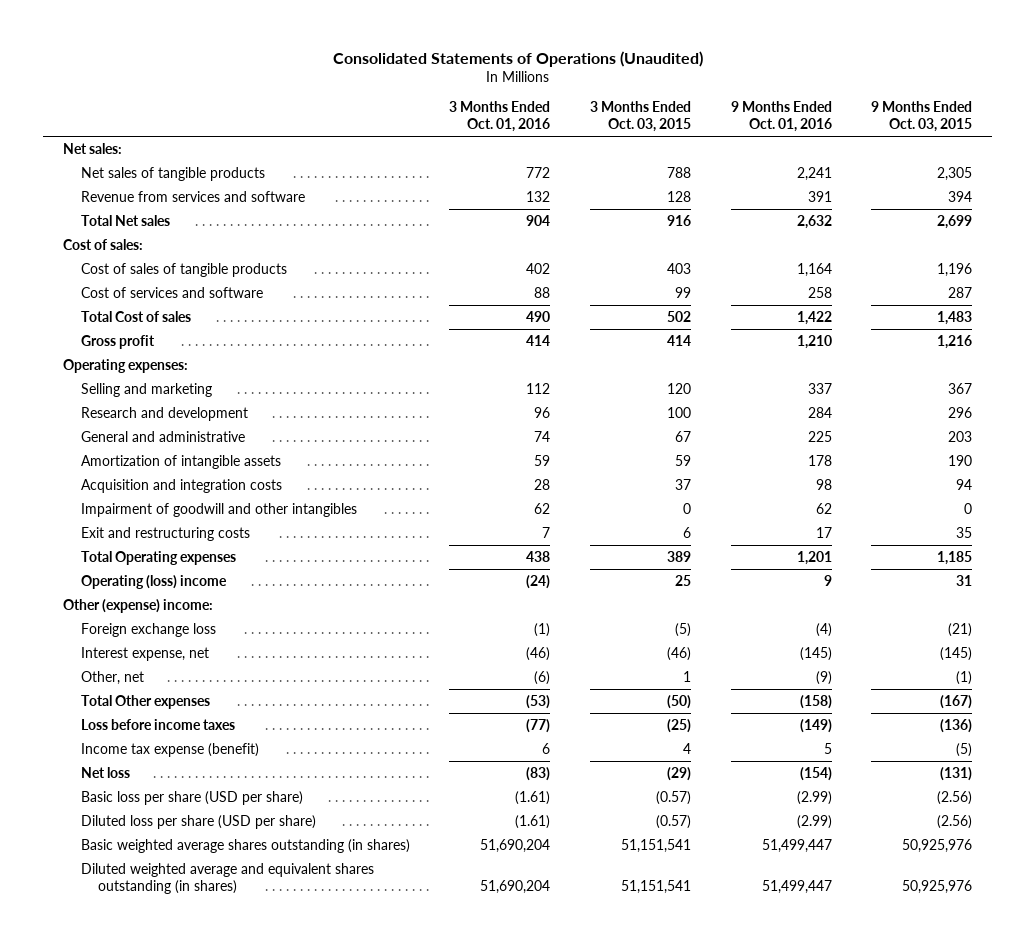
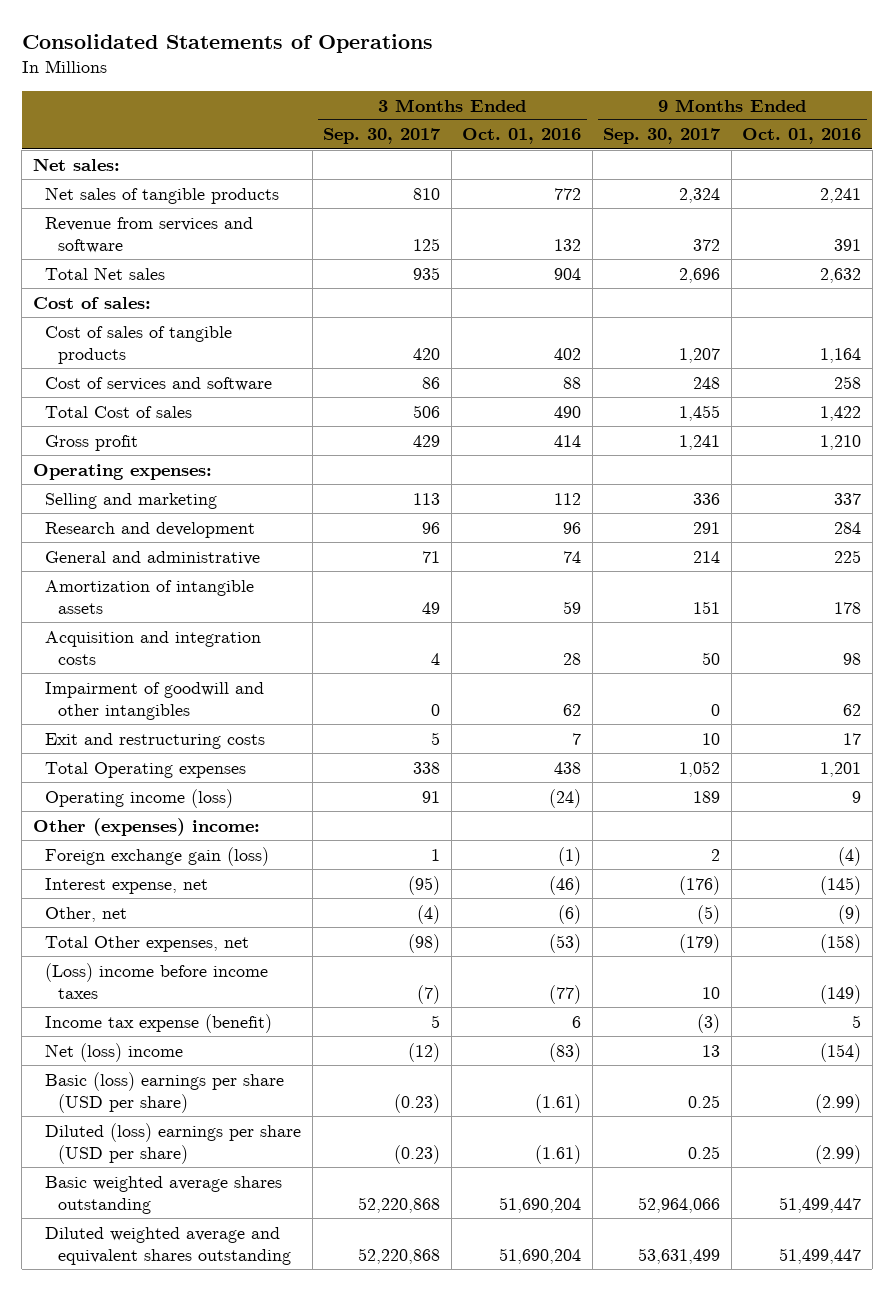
- Consolidated Statements of Operations (Unaudited)
+ Consolidated Statements of Operations
- | 3 Months Ended Oct. 01, 2016 | 3 Months Ended Oct. 03, 2015 | 9 Months Ended Oct. 01, 2016 | 9 Months Ended Oct. 03, 2015
+ | 3 Months Ended Sep. 30, 2017 | 3 Months Ended Oct. 01, 2016 | 9 Months Ended Sep. 30, 2017 | 9 Months Ended Oct. 01, 2016
- Operating (loss) income | (24) | 25 | 9 | 31
- Other (expense) income:
- Foreign exchange loss | (1) | (5) | (4) | (21)
+ Operating income (loss) | 91 | (24) | 189 | 9
+ Other (expenses) income:
+ Foreign exchange gain (loss) | 1 | (1) | 2 | (4)
- Total Other expenses | (53) | (50) | (158) | (167)
- Loss before income taxes | (77) | (25) | (149) | (136)
+ Total Other expenses, net | (98) | (53) | (179) | (158)
+ (Loss) income before income taxes | (7) | (77) | 10 | (149)
- Net loss | (83) | (29) | (154) | (131)
- Basic loss per share (USD per share) | (1.61) | (0.57) | (2.99) | (2.56)
- Diluted loss per share (USD per share) | (1.61) | (0.57) | (2.99) | (2.56)
- Basic weighted average shares outstanding (in shares) | 51,690,204 | 51,151,541 | 51,499,447 | 50,925,976
- Diluted weighted average and equivalent shares outstanding (in shares) | 51,690,204 | 51,151,541 | 51,499,447 | 50,925,976
+ Net (loss) income | (12) | (83) | 13 | (154)
+ Basic (loss) earnings per share (USD per share) | (0.23) | (1.61) | 0.25 | (2.99)
+ Diluted (loss) earnings per share (USD per share) | (0.23) | (1.61) | 0.25 | (2.99)
+ Basic weighted average shares outstanding | 52,220,868 | 51,690,204 | 52,964,066 | 51,499,447
+ Diluted weighted average and equivalent shares outstanding | 52,220,868 | 51,690,204 | 53,631,499 | 51,499,447

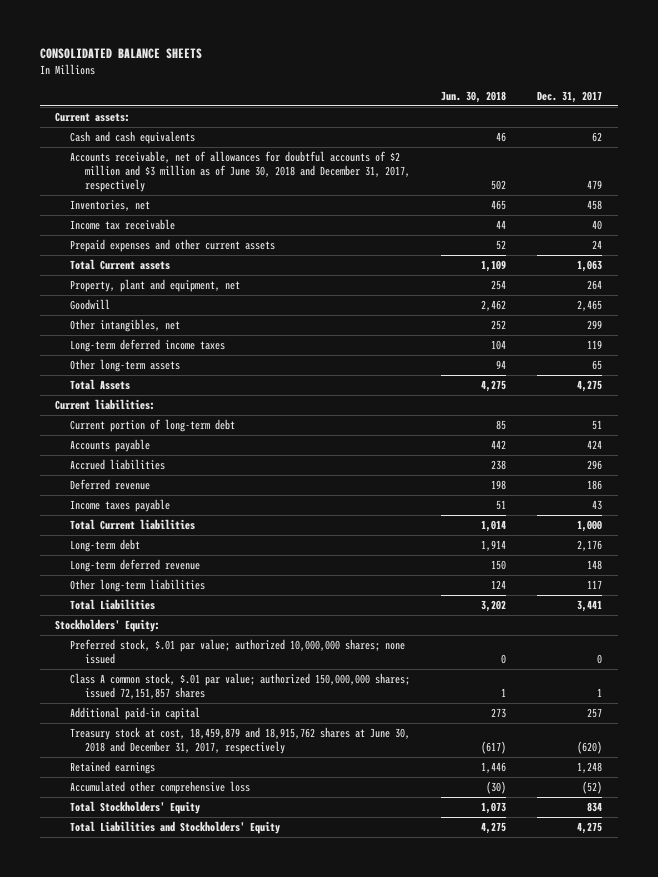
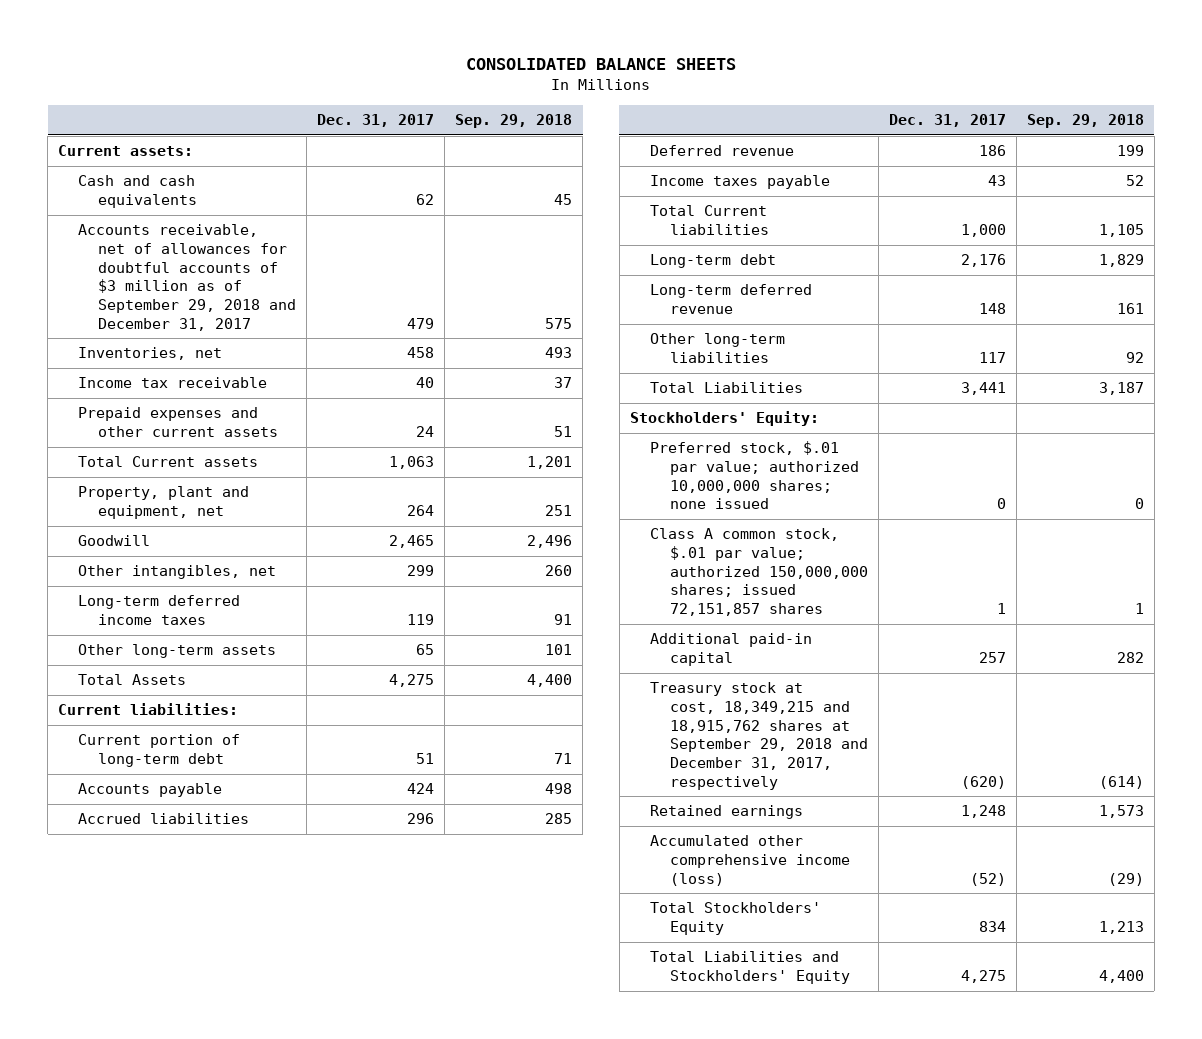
- | Jun. 30, 2018 | Dec. 31, 2017
+ | Dec. 31, 2017 | Sep. 29, 2018
- Accounts receivable, net of allowances for doubtful accounts of $2 million and $3 million as of June 30, 2018 and December 31, 2017, respectively | 502 | 479
+ Accounts receivable, net of allowances for doubtful accounts of $3 million as of September 29, 2018 and December 31, 2017 | 479 | 575
- Treasury stock at cost, 18,459,879 and 18,915,762 shares at June 30, 2018 and December 31, 2017, respectively | (617) | (620)
+ Treasury stock at cost, 18,349,215 and 18,915,762 shares at September 29, 2018 and December 31, 2017, respectively | (620) | (614)
- Accumulated other comprehensive loss | (30) | (52)
+ Accumulated other comprehensive income (loss) | (52) | (29)

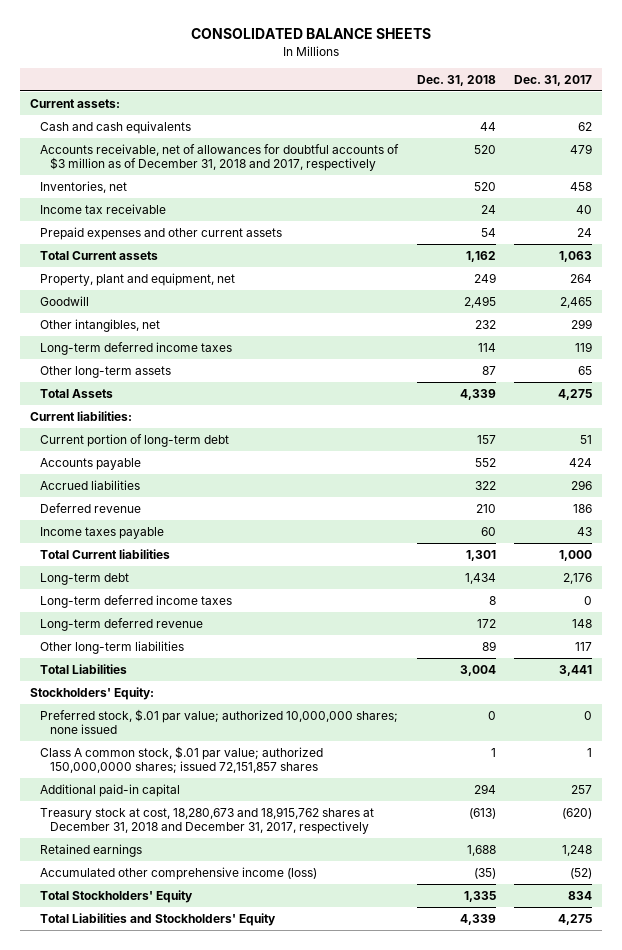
- | Dec. 31, 2017 | Sep. 29, 2018
+ | Dec. 31, 2018 | Dec. 31, 2017
- Accounts receivable, net of allowances for doubtful accounts of $3 million as of September 29, 2018 and December 31, 2017 | 479 | 575
+ Accounts receivable, net of allowances for doubtful accounts of $3 million as of December 31, 2018 and 2017, respectively | 520 | 479
+ Long-term deferred income taxes | 8 | 0
- Class A common stock, $.01 par value; authorized 150,000,000 shares; issued 72,151,857 shares | 1 | 1
+ Class A common stock, $.01 par value; authorized 150,000,0000 shares; issued 72,151,857 shares | 1 | 1
- Treasury stock at cost, 18,349,215 and 18,915,762 shares at September 29, 2018 and December 31, 2017, respectively | (620) | (614)
+ Treasury stock at cost, 18,280,673 and 18,915,762 shares at December 31, 2018 and December 31, 2017, respectively | (613) | (620)

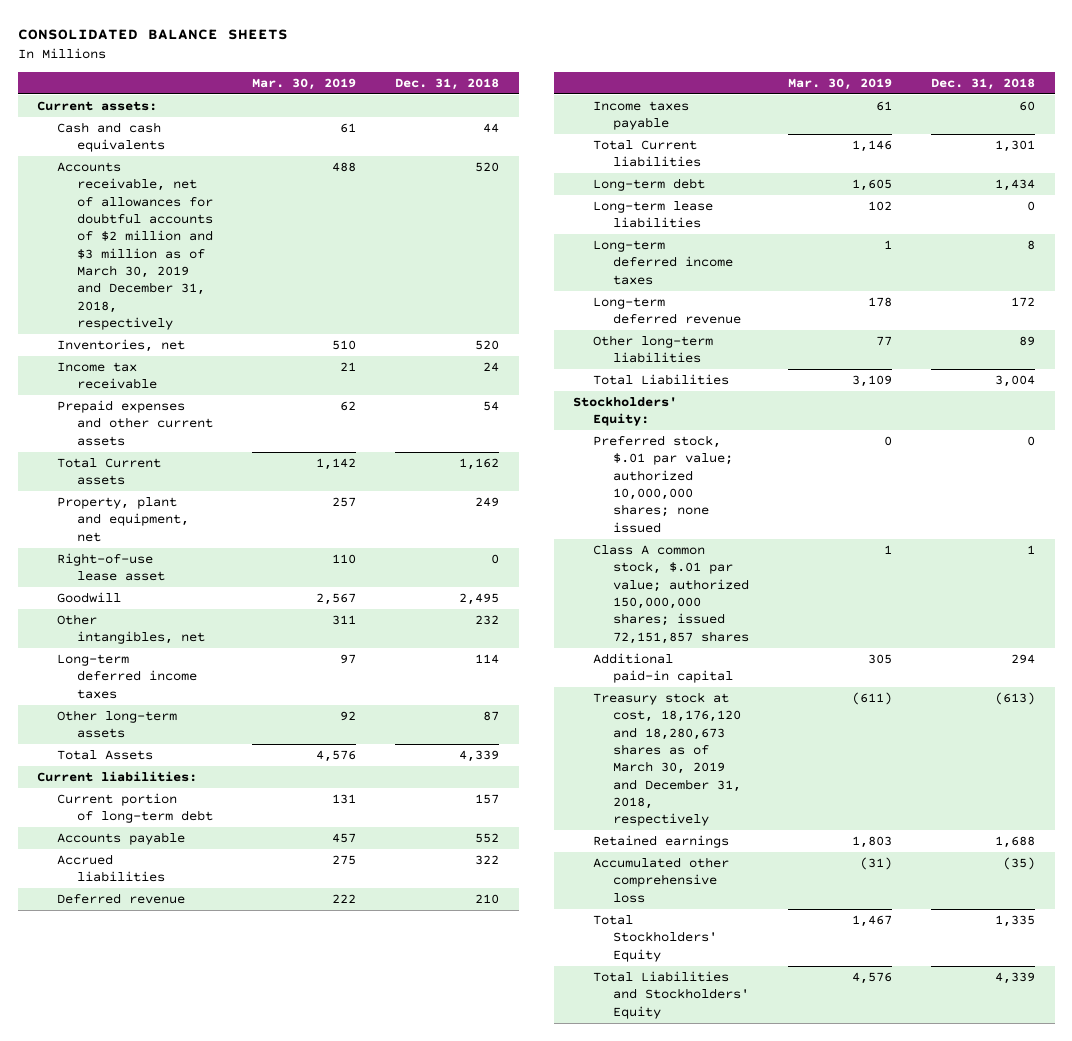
- | Dec. 31, 2018 | Dec. 31, 2017
+ | Mar. 30, 2019 | Dec. 31, 2018
- Accounts receivable, net of allowances for doubtful accounts of $3 million as of December 31, 2018 and 2017, respectively | 520 | 479
+ Accounts receivable, net of allowances for doubtful accounts of $2 million and $3 million as of March 30, 2019 and December 31, 2018, respectively | 488 | 520
+ Right-of-use lease asset | 110 | 0
+ Long-term lease liabilities | 102 | 0
- Class A common stock, $.01 par value; authorized 150,000,0000 shares; issued 72,151,857 shares | 1 | 1
+ Class A common stock, $.01 par value; authorized 150,000,000 shares; issued 72,151,857 shares | 1 | 1
- Treasury stock at cost, 18,280,673 and 18,915,762 shares at December 31, 2018 and December 31, 2017, respectively | (613) | (620)
+ Treasury stock at cost, 18,176,120 and 18,280,673 shares as of March 30, 2019 and December 31, 2018, respectively | (611) | (613)
- Accumulated other comprehensive income (loss) | (35) | (52)
+ Accumulated other comprehensive loss | (31) | (35)

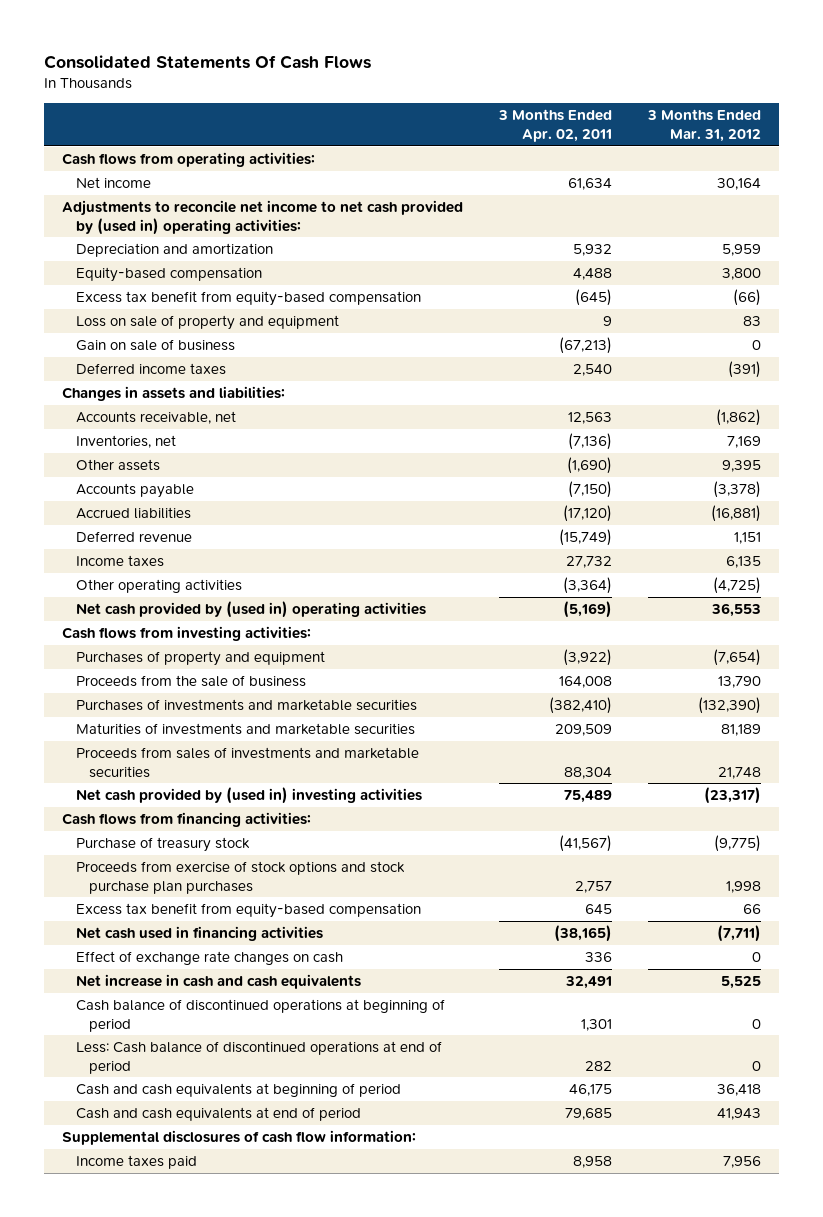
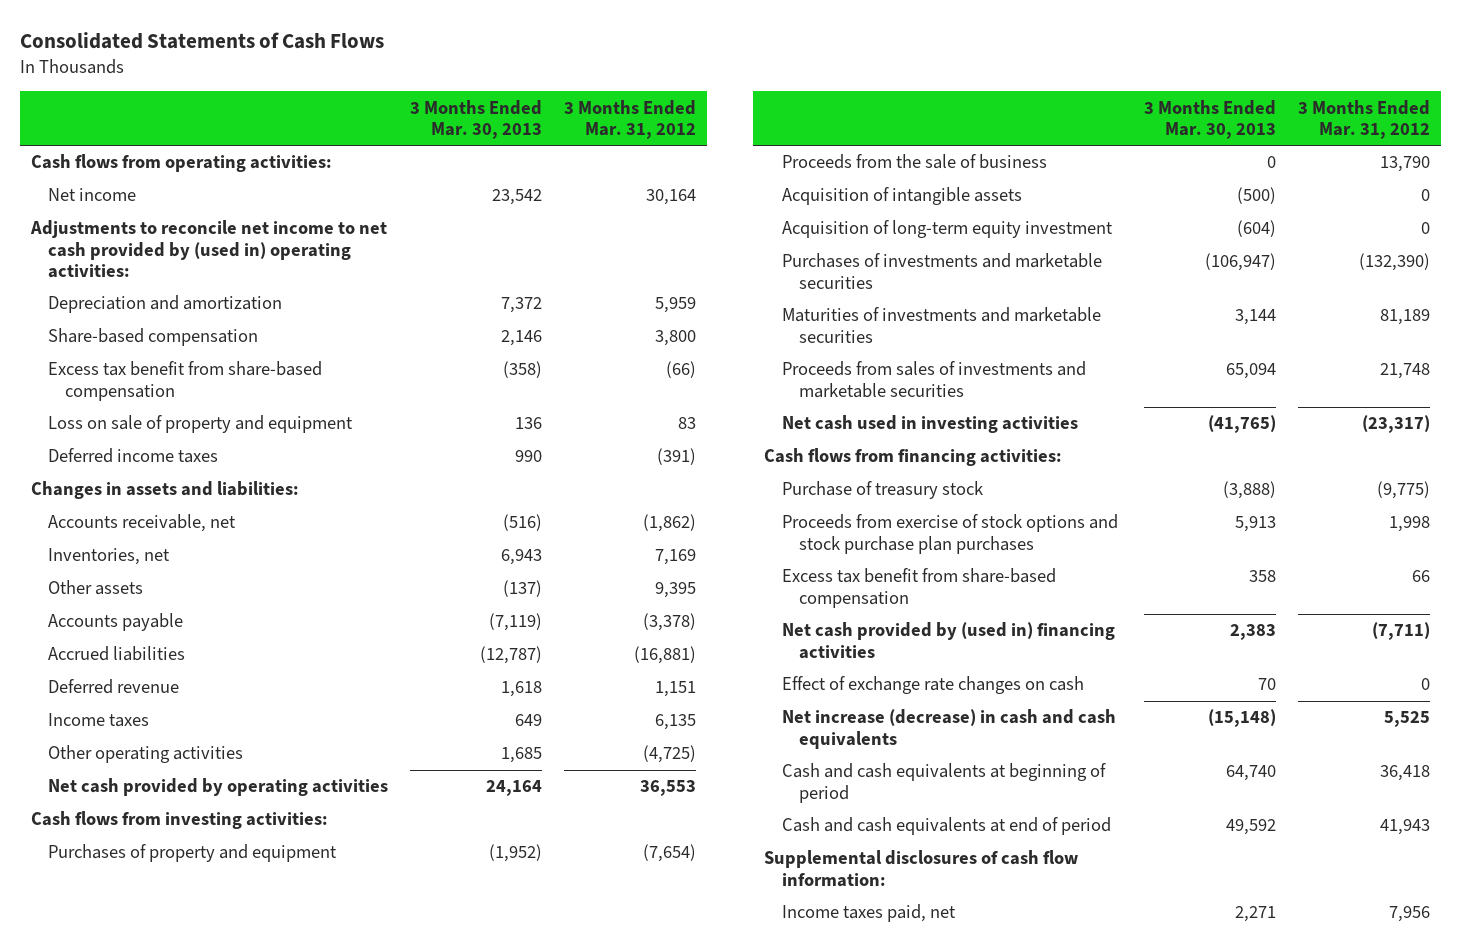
- Consolidated Statements Of Cash Flows
+ Consolidated Statements of Cash Flows
- | 3 Months Ended Apr. 02, 2011 | 3 Months Ended Mar. 31, 2012
+ | 3 Months Ended Mar. 30, 2013 | 3 Months Ended Mar. 31, 2012
- Equity-based compensation | 4,488 | 3,800
- Excess tax benefit from equity-based compensation | (645) | (66)
+ Share-based compensation | 2,146 | 3,800
+ Excess tax benefit from share-based compensation | (358) | (66)
- Gain on sale of business | (67,213) | 0
- Net cash provided by (used in) operating activities | (5,169) | 36,553
+ Net cash provided by operating activities | 24,164 | 36,553
+ Acquisition of intangible assets | (500) | 0
+ Acquisition of long-term equity investment | (604) | 0
- Net cash provided by (used in) investing activities | 75,489 | (23,317)
+ Net cash used in investing activities | (41,765) | (23,317)
- Excess tax benefit from equity-based compensation | 645 | 66
- Net cash used in financing activities | (38,165) | (7,711)
+ Excess tax benefit from share-based compensation | 358 | 66
+ Net cash provided by (used in) financing activities | 2,383 | (7,711)
- Net increase in cash and cash equivalents | 32,491 | 5,525
- Cash balance of discontinued operations at beginning of period | 1,301 | 0
- Less: Cash balance of discontinued operations at end of period | 282 | 0
+ Net increase (decrease) in cash and cash equivalents | (15,148) | 5,525
- Income taxes paid | 8,958 | 7,956
+ Income taxes paid, net | 2,271 | 7,956

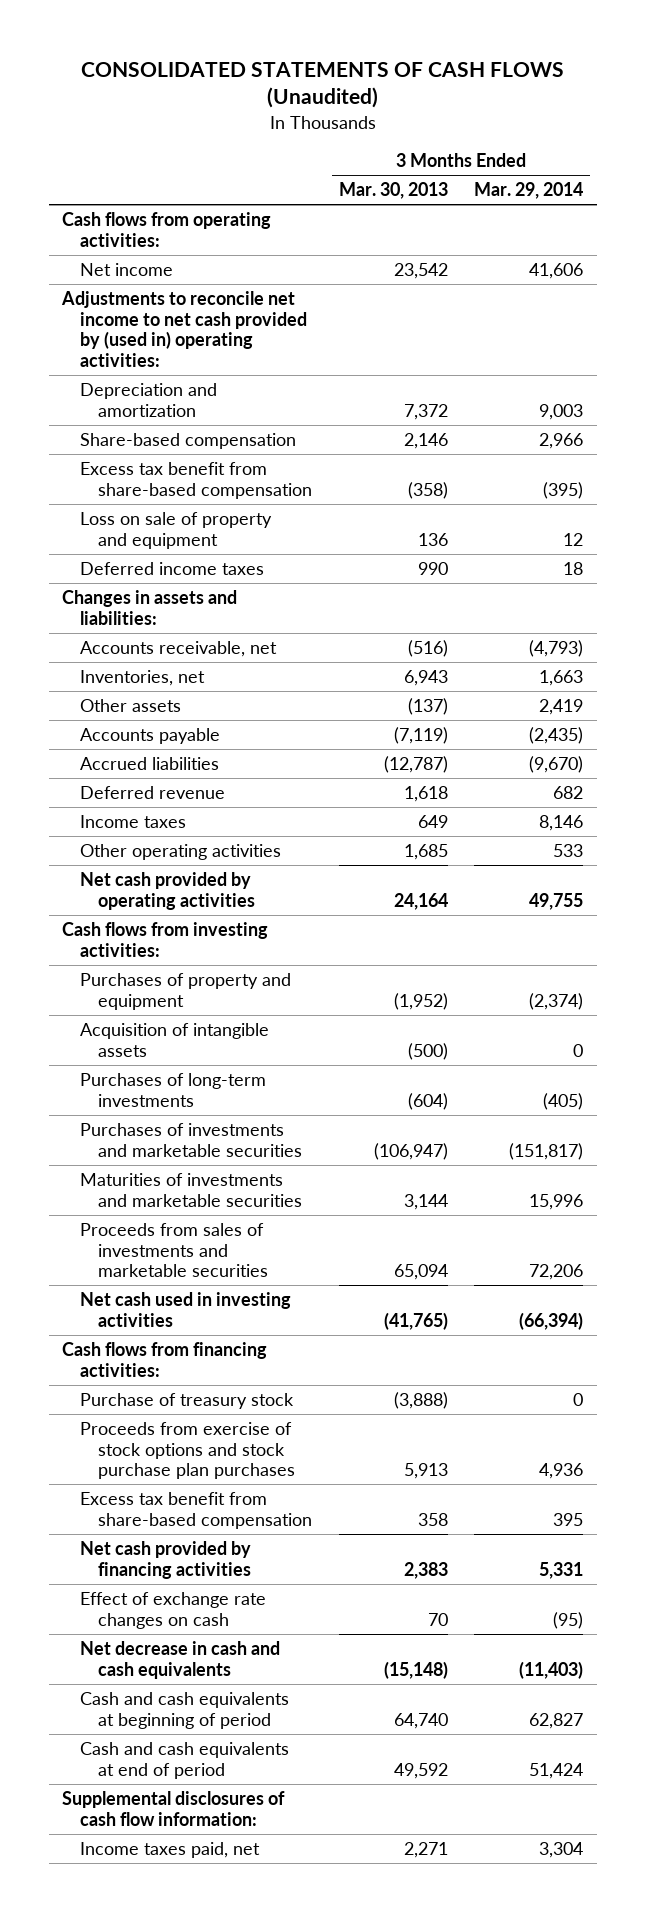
- Consolidated Statements of Cash Flows
+ CONSOLIDATED STATEMENTS OF CASH FLOWS (Unaudited)
- | 3 Months Ended Mar. 30, 2013 | 3 Months Ended Mar. 31, 2012
+ | 3 Months Ended Mar. 30, 2013 | 3 Months Ended Mar. 29, 2014
- Proceeds from the sale of business | 0 | 13,790
- Acquisition of long-term equity investment | (604) | 0
+ Purchases of long-term investments | (604) | (405)
- Net cash provided by (used in) financing activities | 2,383 | (7,711)
+ Net cash provided by financing activities | 2,383 | 5,331
- Net increase (decrease) in cash and cash equivalents | (15,148) | 5,525
+ Net decrease in cash and cash equivalents | (15,148) | (11,403)

